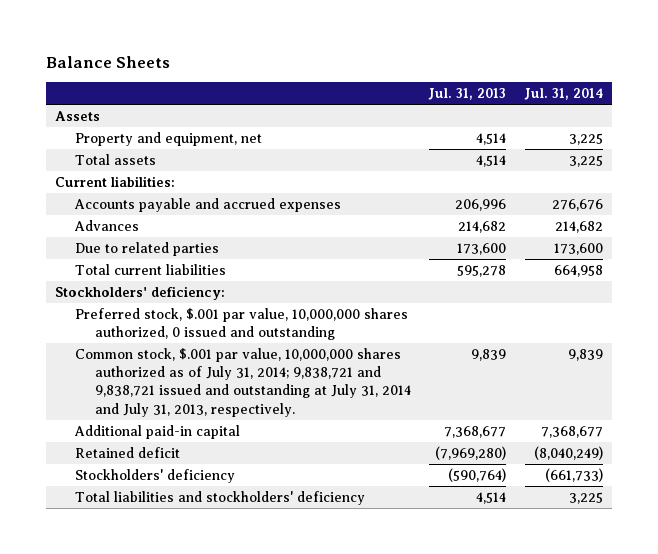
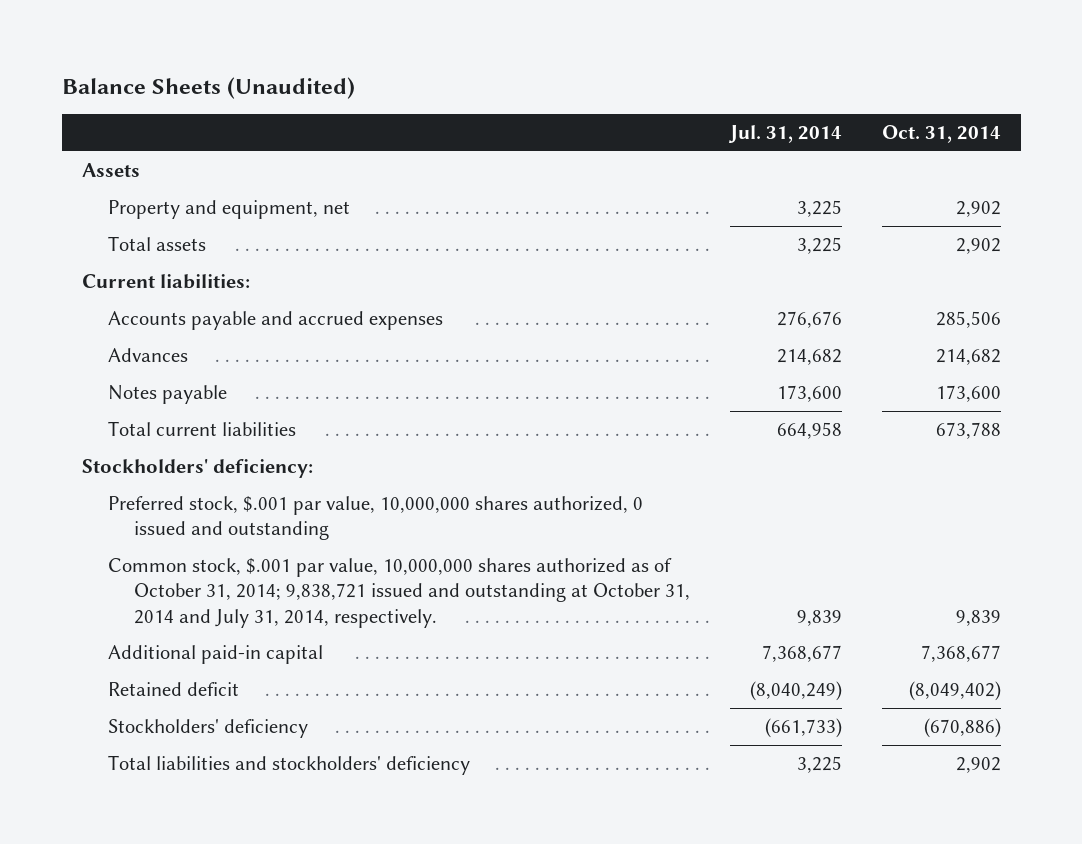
- Balance Sheets
+ Balance Sheets (Unaudited)
- | Jul. 31, 2013 | Jul. 31, 2014
+ | Jul. 31, 2014 | Oct. 31, 2014
- Due to related parties | 173,600 | 173,600
+ Notes payable | 173,600 | 173,600
- Common stock, $.001 par value, 10,000,000 shares authorized as of July 31, 2014; 9,838,721 and 9,838,721 issued and outstanding at July 31, 2014 and July 31, 2013, respectively. | 9,839 | 9,839
+ Common stock, $.001 par value, 10,000,000 shares authorized as of October 31, 2014; 9,838,721 issued and outstanding at October 31, 2014 and July 31, 2014, respectively. | 9,839 | 9,839

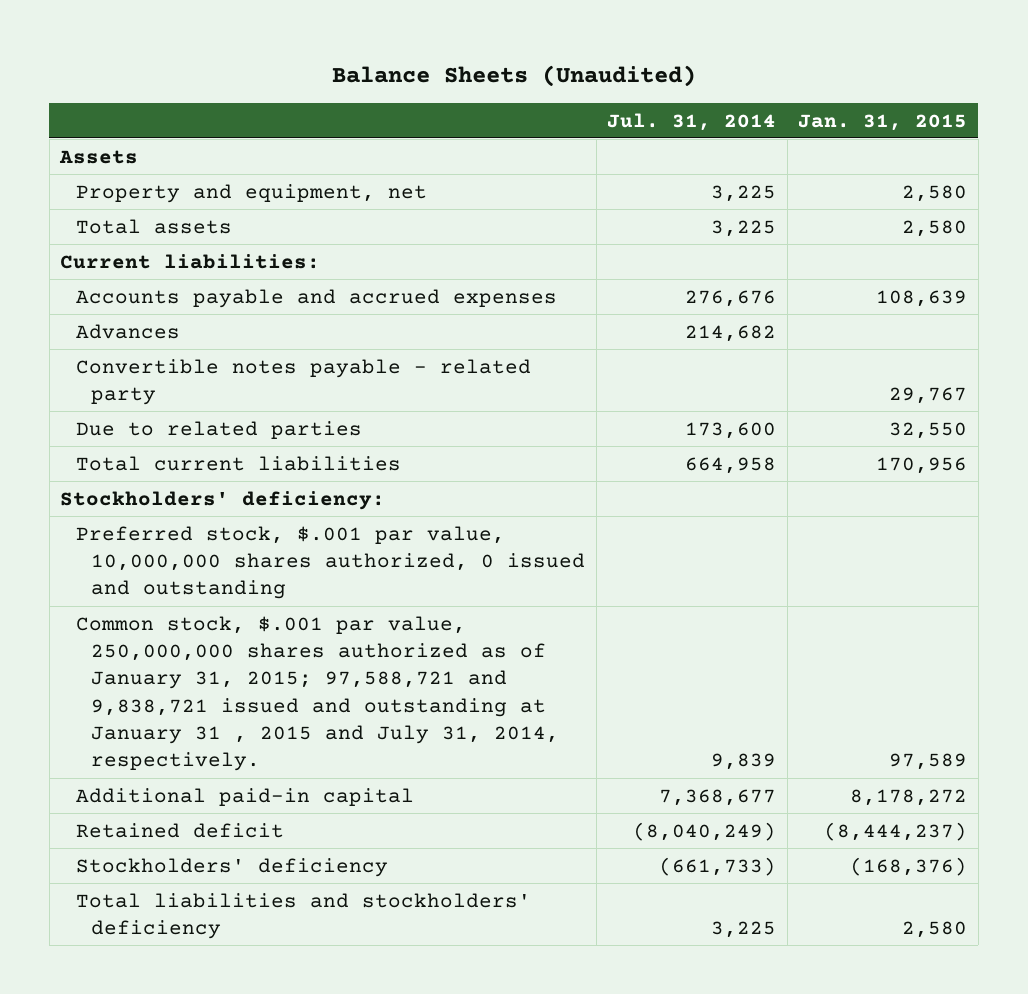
- | Jul. 31, 2014 | Oct. 31, 2014
+ | Jul. 31, 2014 | Jan. 31, 2015
- Notes payable | 173,600 | 173,600
+ Convertible notes payable - related party | | 29,767
+ Due to related parties | 173,600 | 32,550
- Common stock, $.001 par value, 10,000,000 shares authorized as of October 31, 2014; 9,838,721 issued and outstanding at October 31, 2014 and July 31, 2014, respectively. | 9,839 | 9,839
+ Common stock, $.001 par value, 250,000,000 shares authorized as of January 31, 2015; 97,588,721 and 9,838,721 issued and outstanding at January 31 , 2015 and July 31, 2014, respectively. | 9,839 | 97,589

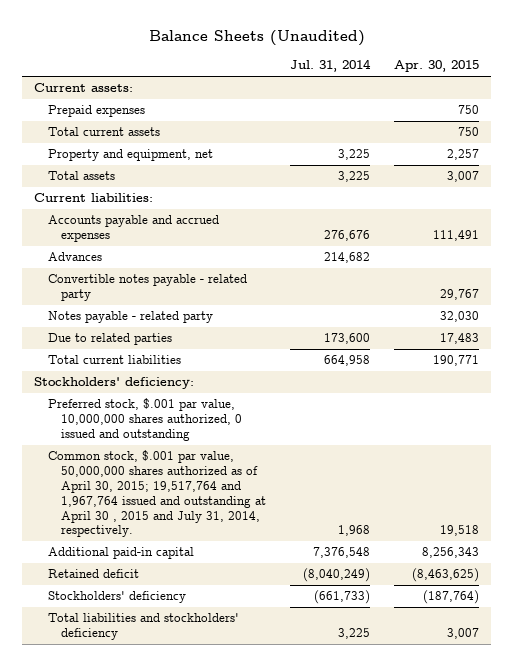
- | Jul. 31, 2014 | Jan. 31, 2015
+ | Jul. 31, 2014 | Apr. 30, 2015
- Assets
+ Current assets:
+ Prepaid expenses | | 750
+ Total current assets | | 750
+ Notes payable - related party | | 32,030
- Common stock, $.001 par value, 250,000,000 shares authorized as of January 31, 2015; 97,588,721 and 9,838,721 issued and outstanding at January 31 , 2015 and July 31, 2014, respectively. | 9,839 | 97,589
- Additional paid-in capital | 7,368,677 | 8,178,272
+ Common stock, $.001 par value, 50,000,000 shares authorized as of April 30, 2015; 19,517,764 and 1,967,764 issued and outstanding at April 30 , 2015 and July 31, 2014, respectively. | 1,968 | 19,518
+ Additional paid-in capital | 7,376,548 | 8,256,343

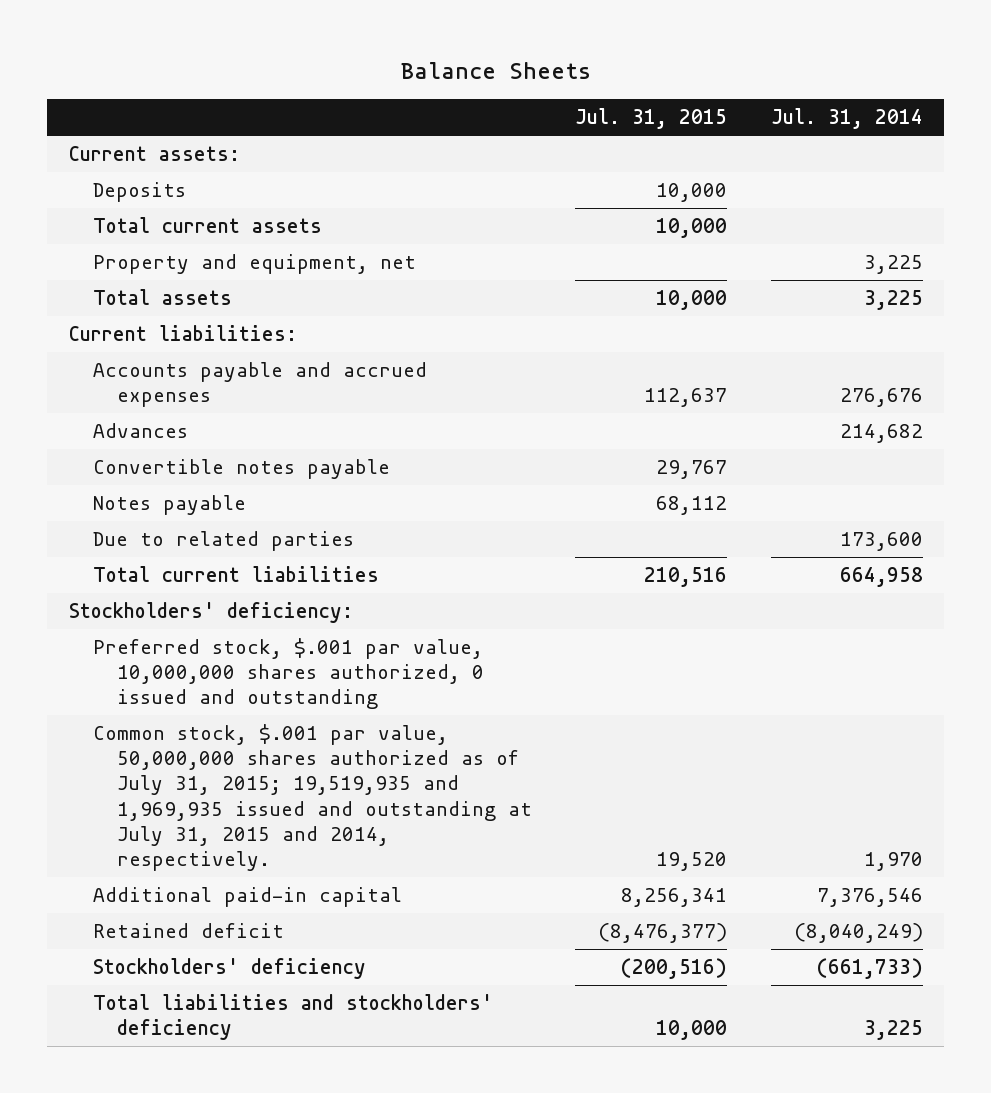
- Balance Sheets (Unaudited)
+ Balance Sheets
- | Jul. 31, 2014 | Apr. 30, 2015
+ | Jul. 31, 2015 | Jul. 31, 2014
- Prepaid expenses | | 750
+ Deposits | 10,000 |
- Convertible notes payable - related party | | 29,767
- Notes payable - related party | | 32,030
+ Convertible notes payable | 29,767 |
+ Notes payable | 68,112 |
- Common stock, $.001 par value, 50,000,000 shares authorized as of April 30, 2015; 19,517,764 and 1,967,764 issued and outstanding at April 30 , 2015 and July 31, 2014, respectively. | 1,968 | 19,518
- Additional paid-in capital | 7,376,548 | 8,256,343
+ Common stock, $.001 par value, 50,000,000 shares authorized as of July 31, 2015; 19,519,935 and 1,969,935 issued and outstanding at July 31, 2015 and 2014, respectively. | 19,520 | 1,970
+ Additional paid-in capital | 8,256,341 | 7,376,546

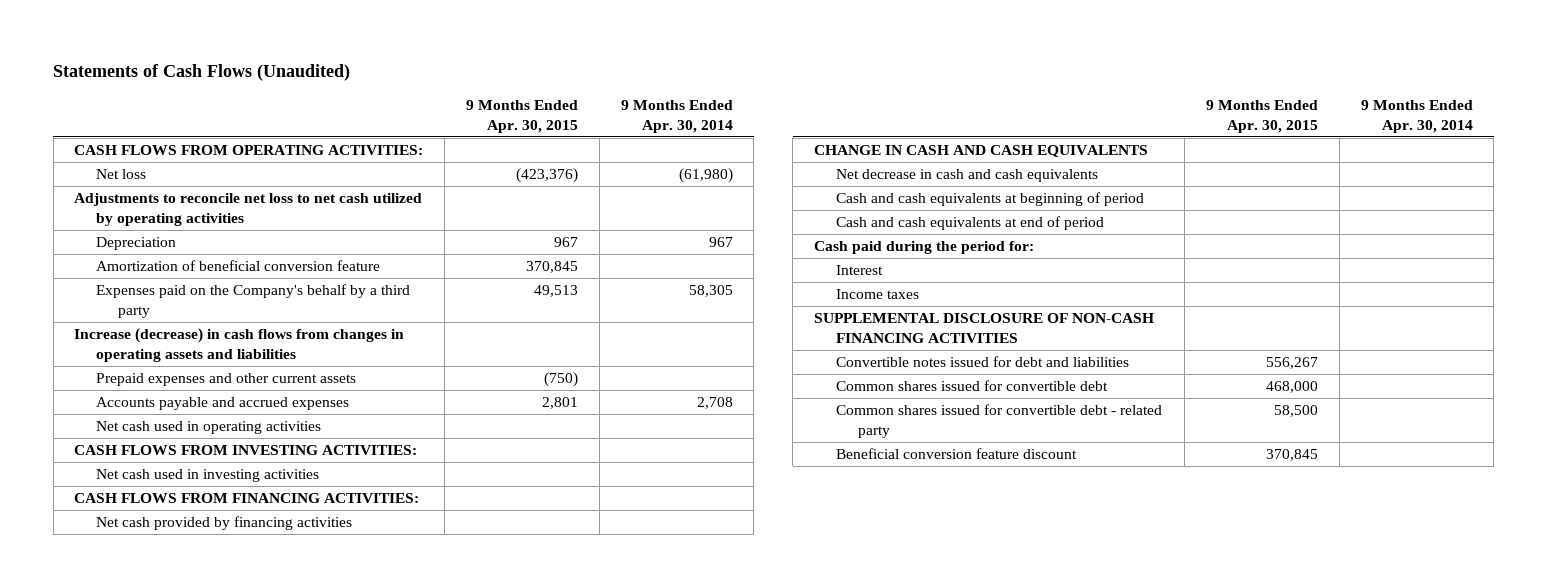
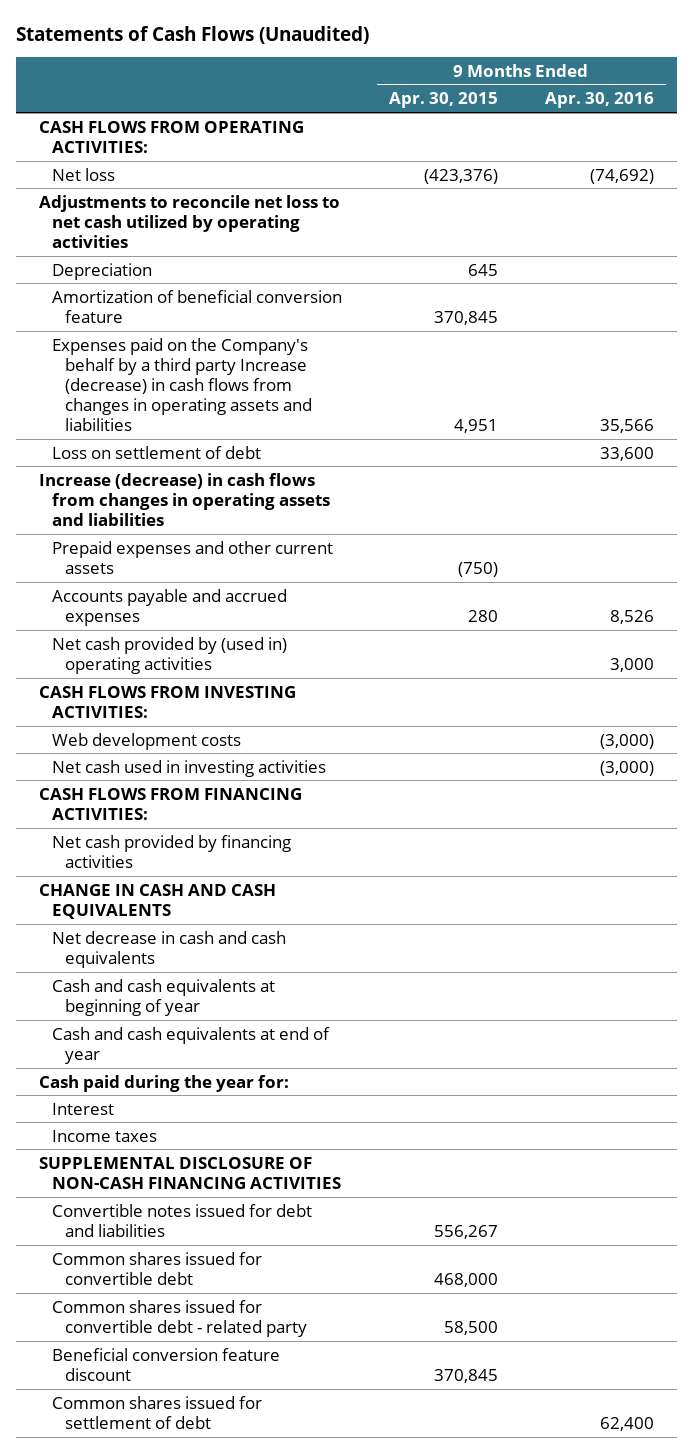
- | 9 Months Ended Apr. 30, 2015 | 9 Months Ended Apr. 30, 2014
+ | 9 Months Ended Apr. 30, 2015 | 9 Months Ended Apr. 30, 2016
- Depreciation | 967 | 967
+ Depreciation | 645 |
- Expenses paid on the Company's behalf by a third party | 49,513 | 58,305
+ Expenses paid on the Company's behalf by a third party Increase (decrease) in cash flows from changes in operating assets and liabilities | 4,951 | 35,566
+ Loss on settlement of debt | | 33,600
- Accounts payable and accrued expenses | 2,801 | 2,708
- Net cash used in operating activities
+ Accounts payable and accrued expenses | 280 | 8,526
+ Net cash provided by (used in) operating activities | | 3,000
+ Web development costs | | (3,000)
- Cash and cash equivalents at beginning of period
- Cash and cash equivalents at end of period
- Cash paid during the period for:
+ Cash and cash equivalents at beginning of year
+ Cash and cash equivalents at end of year
+ Cash paid during the year for:
+ Common shares issued for settlement of debt | | 62,400

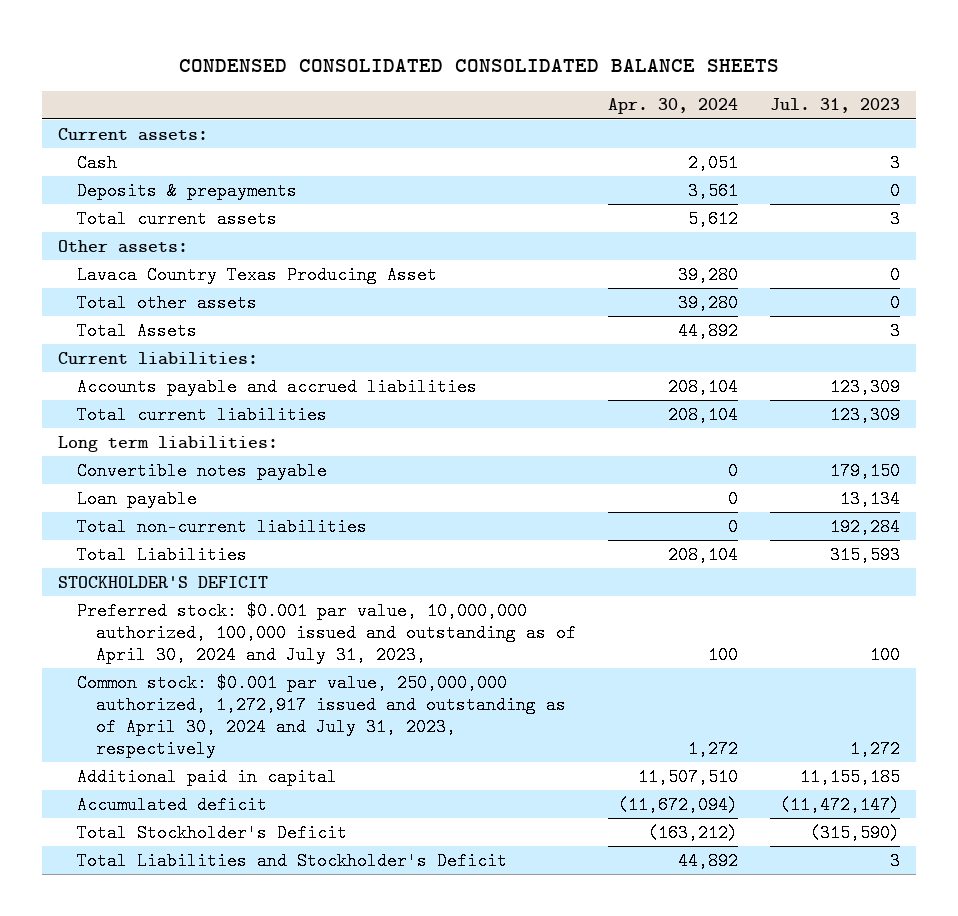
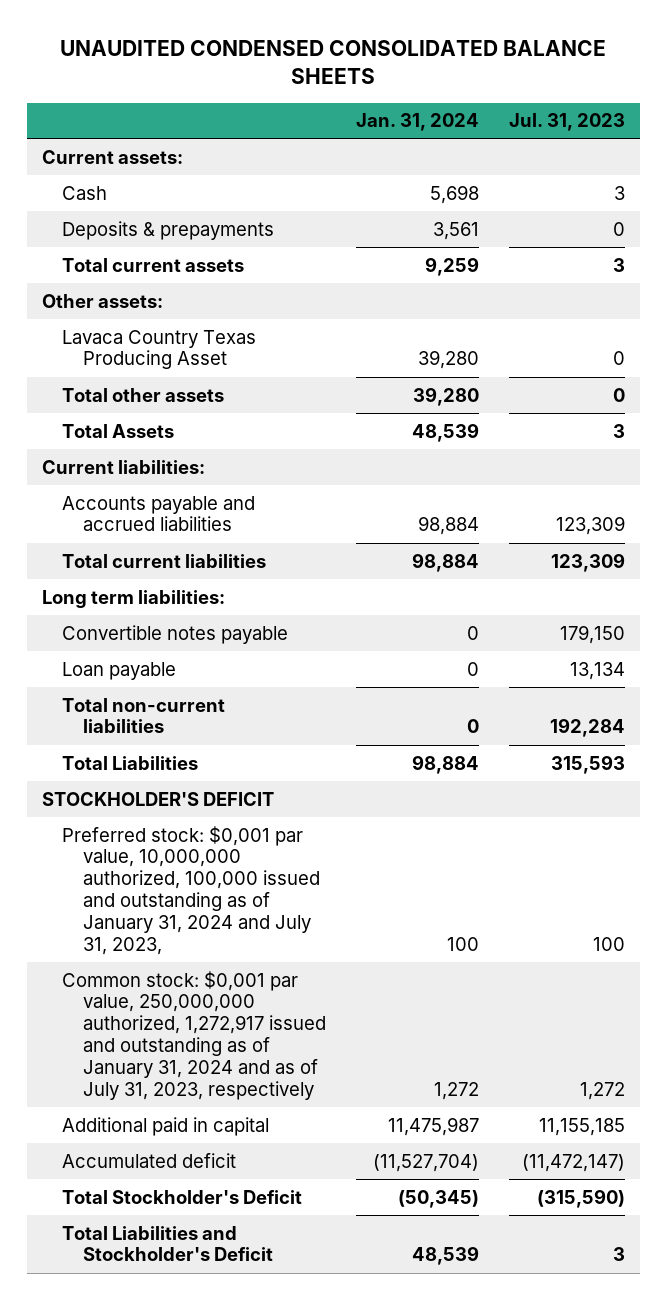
- CONDENSED CONSOLIDATED CONSOLIDATED BALANCE SHEETS
+ UNAUDITED CONDENSED CONSOLIDATED BALANCE SHEETS
- | Apr. 30, 2024 | Jul. 31, 2023
+ | Jan. 31, 2024 | Jul. 31, 2023
- Preferred stock: $0.001 par value, 10,000,000 authorized, 100,000 issued and outstanding as of April 30, 2024 and July 31, 2023, | 100 | 100
- Common stock: $0.001 par value, 250,000,000 authorized, 1,272,917 issued and outstanding as of April 30, 2024 and July 31, 2023, respectively | 1,272 | 1,272
+ Preferred stock: $0,001 par value, 10,000,000 authorized, 100,000 issued and outstanding as of January 31, 2024 and July 31, 2023, | 100 | 100
+ Common stock: $0,001 par value, 250,000,000 authorized, 1,272,917 issued and outstanding as of January 31, 2024 and as of July 31, 2023, respectively | 1,272 | 1,272

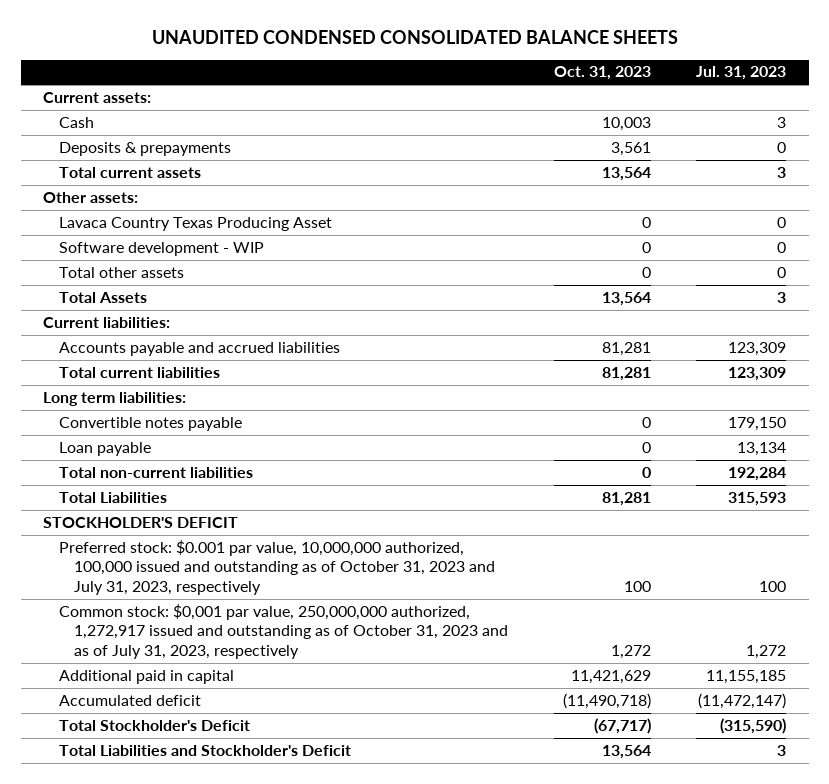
- | Jan. 31, 2024 | Jul. 31, 2023
+ | Oct. 31, 2023 | Jul. 31, 2023
+ Software development - WIP | 0 | 0
- Preferred stock: $0,001 par value, 10,000,000 authorized, 100,000 issued and outstanding as of January 31, 2024 and July 31, 2023, | 100 | 100
- Common stock: $0,001 par value, 250,000,000 authorized, 1,272,917 issued and outstanding as of January 31, 2024 and as of July 31, 2023, respectively | 1,272 | 1,272
+ Preferred stock: $0.001 par value, 10,000,000 authorized, 100,000 issued and outstanding as of October 31, 2023 and July 31, 2023, respectively | 100 | 100
+ Common stock: $0,001 par value, 250,000,000 authorized, 1,272,917 issued and outstanding as of October 31, 2023 and as of July 31, 2023, respectively | 1,272 | 1,272

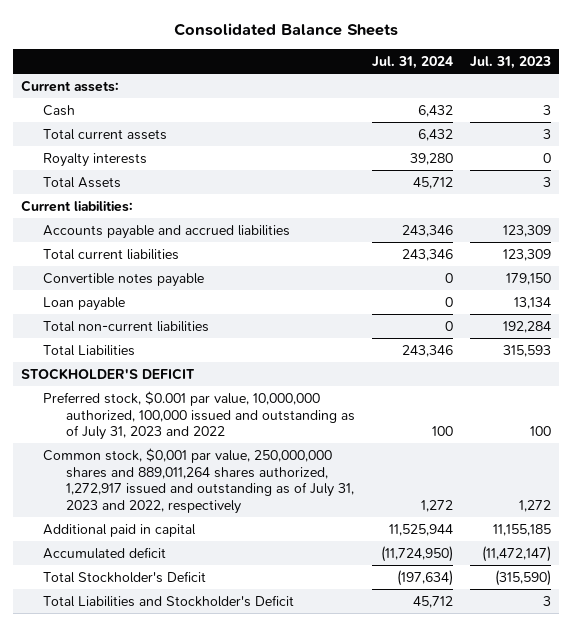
- UNAUDITED CONDENSED CONSOLIDATED BALANCE SHEETS
+ Consolidated Balance Sheets
- | Oct. 31, 2023 | Jul. 31, 2023
+ | Jul. 31, 2024 | Jul. 31, 2023
- Deposits & prepayments | 3,561 | 0
- Other assets:
- Lavaca Country Texas Producing Asset | 0 | 0
- Software development - WIP | 0 | 0
- Total other assets | 0 | 0
+ Royalty interests | 39,280 | 0
- Long term liabilities:
- Preferred stock: $0.001 par value, 10,000,000 authorized, 100,000 issued and outstanding as of October 31, 2023 and July 31, 2023, respectively | 100 | 100
- Common stock: $0,001 par value, 250,000,000 authorized, 1,272,917 issued and outstanding as of October 31, 2023 and as of July 31, 2023, respectively | 1,272 | 1,272
+ Preferred stock, $0.001 par value, 10,000,000 authorized, 100,000 issued and outstanding as of July 31, 2023 and 2022 | 100 | 100
+ Common stock, $0,001 par value, 250,000,000 shares and 889,011,264 shares authorized, 1,272,917 issued and outstanding as of July 31, 2023 and 2022, respectively | 1,272 | 1,272

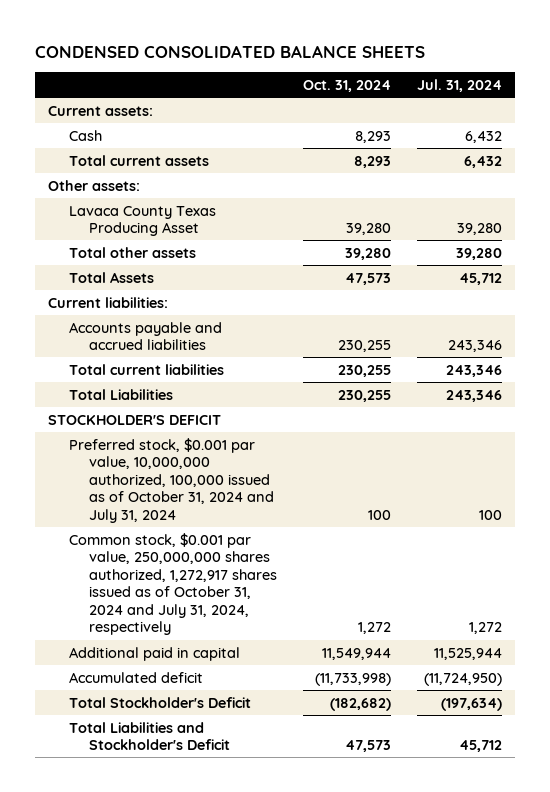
- Consolidated Balance Sheets
+ CONDENSED CONSOLIDATED BALANCE SHEETS
- | Jul. 31, 2024 | Jul. 31, 2023
+ | Oct. 31, 2024 | Jul. 31, 2024
- Royalty interests | 39,280 | 0
+ Other assets:
+ Lavaca County Texas Producing Asset | 39,280 | 39,280
+ Total other assets | 39,280 | 39,280
- Convertible notes payable | 0 | 179,150
- Loan payable | 0 | 13,134
- Total non-current liabilities | 0 | 192,284
- Preferred stock, $0.001 par value, 10,000,000 authorized, 100,000 issued and outstanding as of July 31, 2023 and 2022 | 100 | 100
- Common stock, $0,001 par value, 250,000,000 shares and 889,011,264 shares authorized, 1,272,917 issued and outstanding as of July 31, 2023 and 2022, respectively | 1,272 | 1,272
+ Preferred stock, $0.001 par value, 10,000,000 authorized, 100,000 issued as of October 31, 2024 and July 31, 2024 | 100 | 100
+ Common stock, $0.001 par value, 250,000,000 shares authorized, 1,272,917 shares issued as of October 31, 2024 and July 31, 2024, respectively | 1,272 | 1,272

